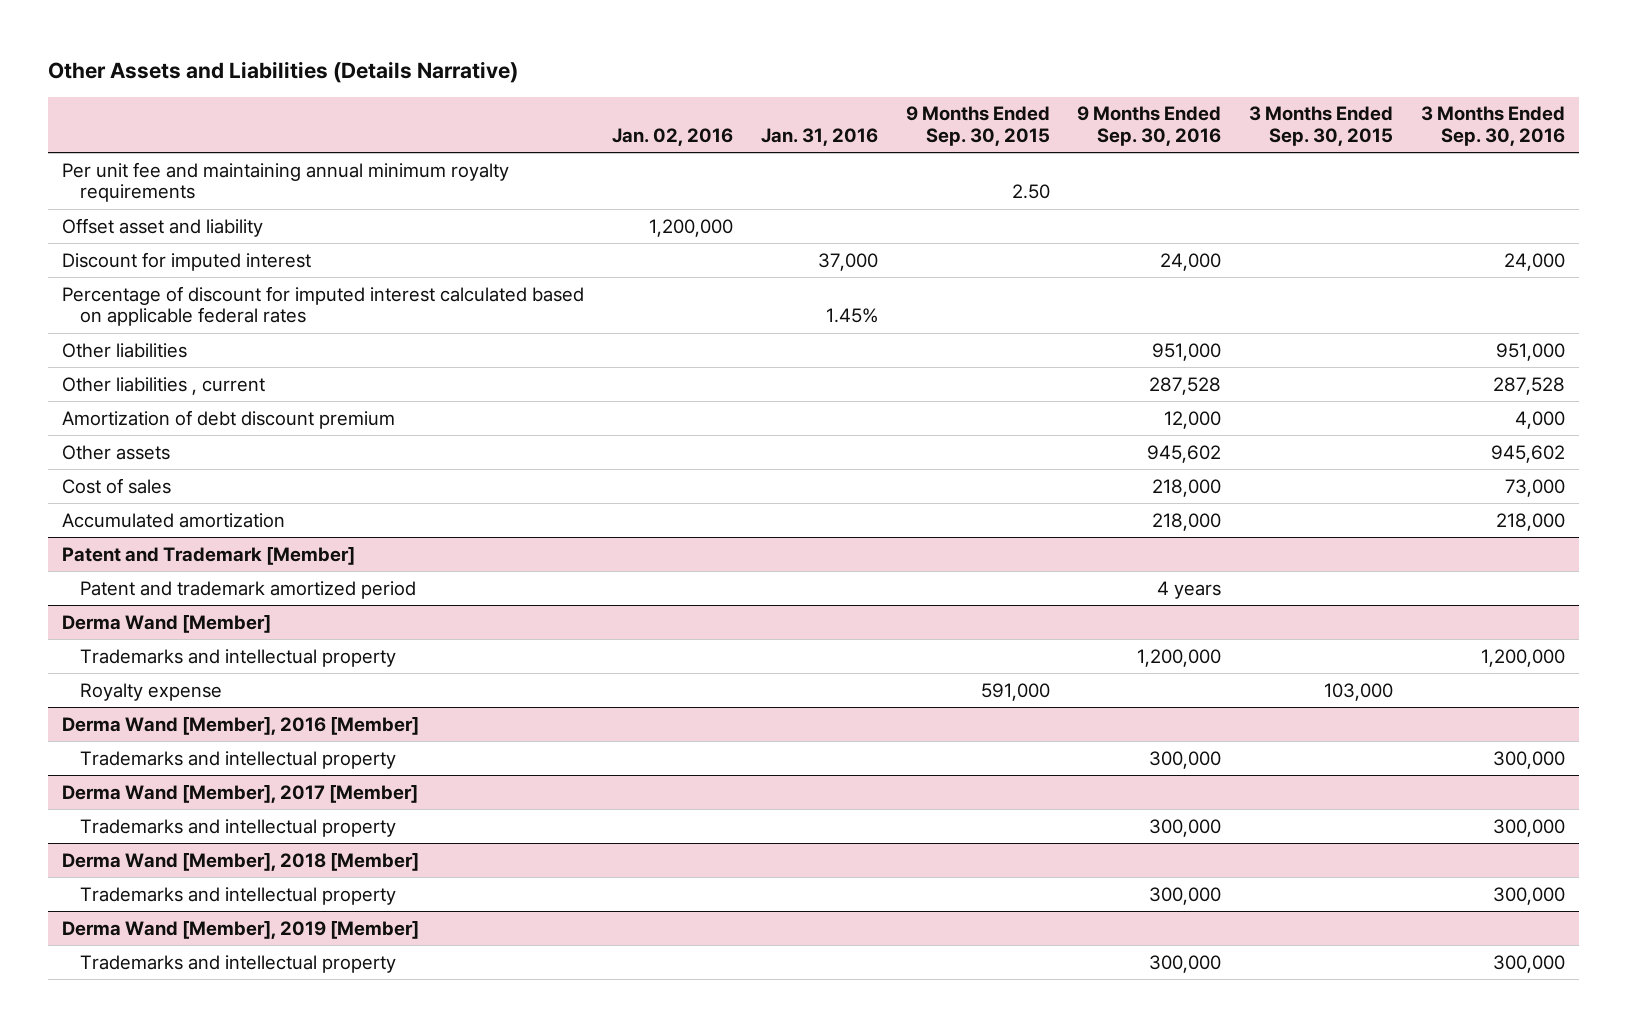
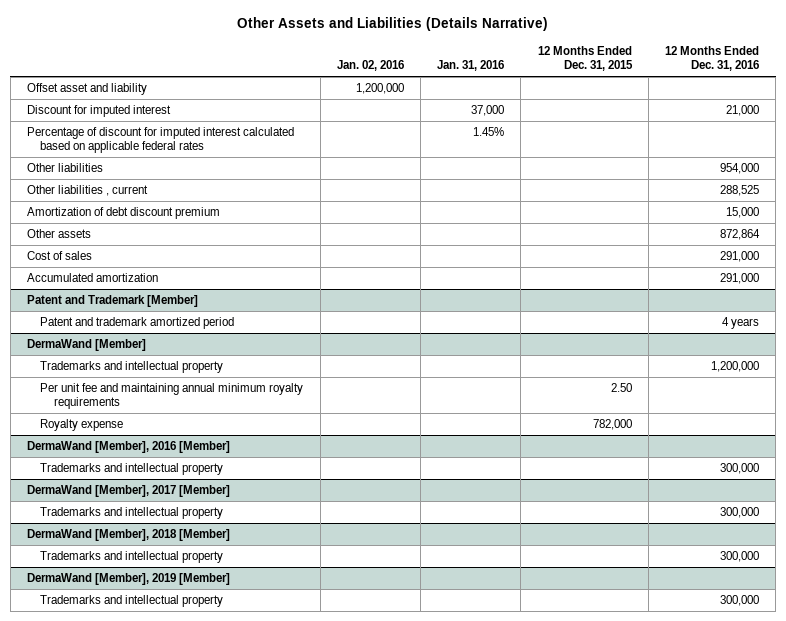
- | Jan. 02, 2016 | Jan. 31, 2016 | 9 Months Ended Sep. 30, 2015 | 9 Months Ended Sep. 30, 2016 | 3 Months Ended Sep. 30, 2015 | 3 Months Ended Sep. 30, 2016
+ | Jan. 02, 2016 | Jan. 31, 2016 | 12 Months Ended Dec. 31, 2015 | 12 Months Ended Dec. 31, 2016
- Per unit fee and maintaining annual minimum royalty requirements | | | 2.50 | | |
- Derma Wand [Member]
+ DermaWand [Member]
+ Per unit fee and maintaining annual minimum royalty requirements | | | 2.50 |
- Derma Wand [Member], 2016 [Member]
- Trademarks and intellectual property | | | | 300,000 | | 300,000
- Derma Wand [Member], 2017 [Member]
- Trademarks and intellectual property | | | | 300,000 | | 300,000
- Derma Wand [Member], 2018 [Member]
- Trademarks and intellectual property | | | | 300,000 | | 300,000
- Derma Wand [Member], 2019 [Member]
- Trademarks and intellectual property | | | | 300,000 | | 300,000
+ DermaWand [Member], 2016 [Member]
+ Trademarks and intellectual property | | | | 300,000
+ DermaWand [Member], 2017 [Member]
+ Trademarks and intellectual property | | | | 300,000
+ DermaWand [Member], 2018 [Member]
+ Trademarks and intellectual property | | | | 300,000
+ DermaWand [Member], 2019 [Member]
+ Trademarks and intellectual property | | | | 300,000

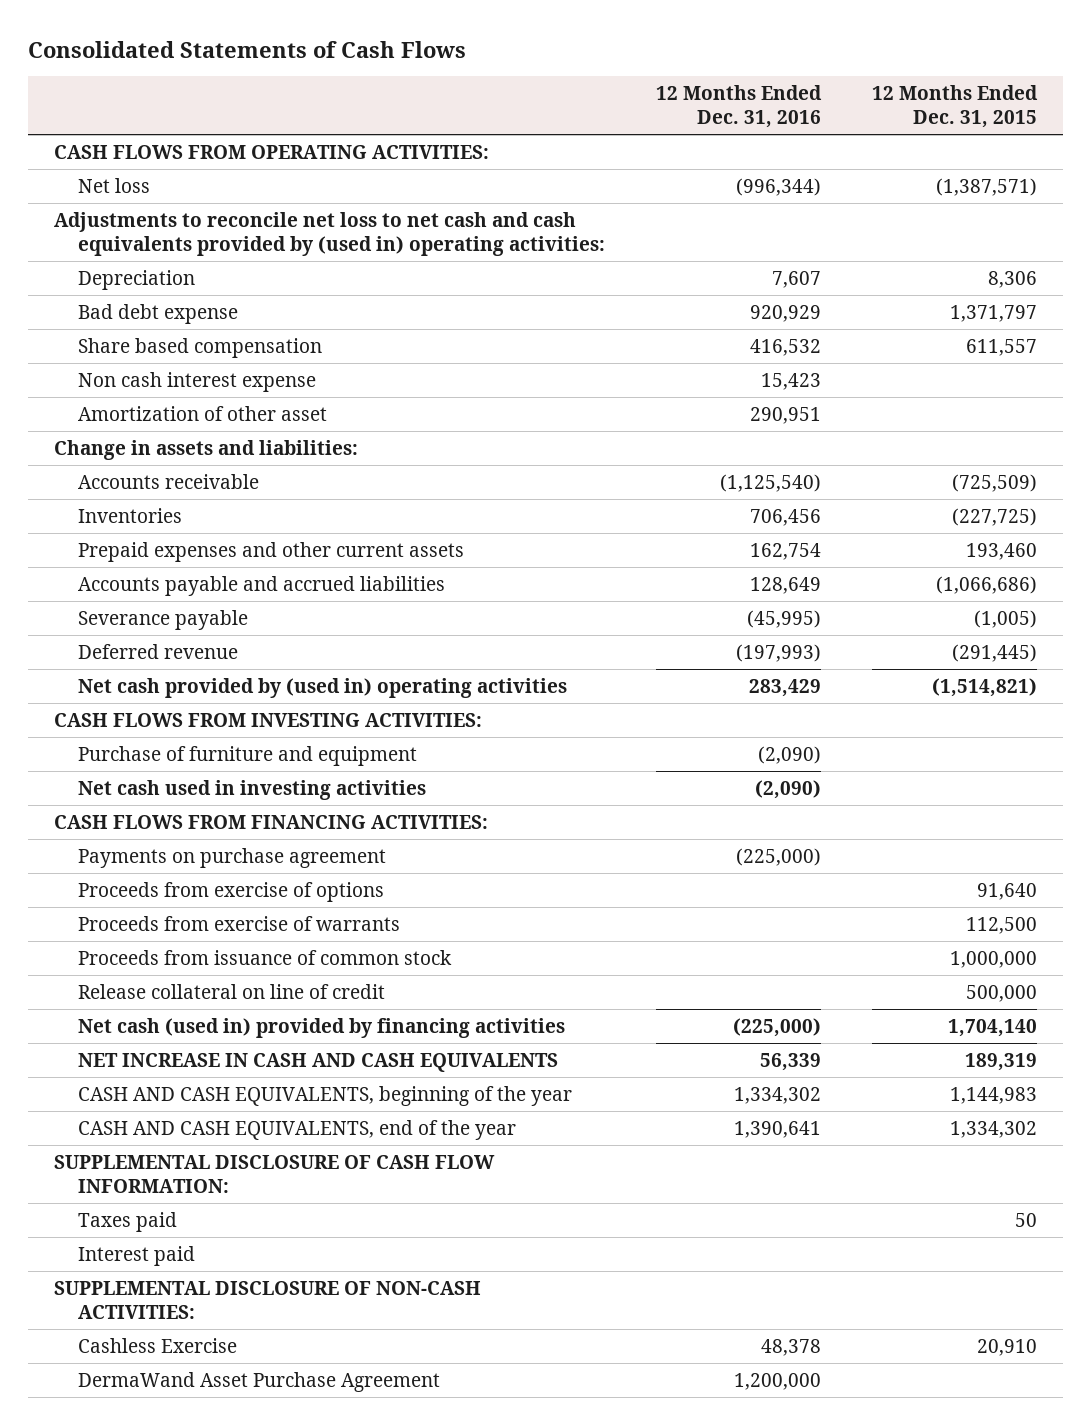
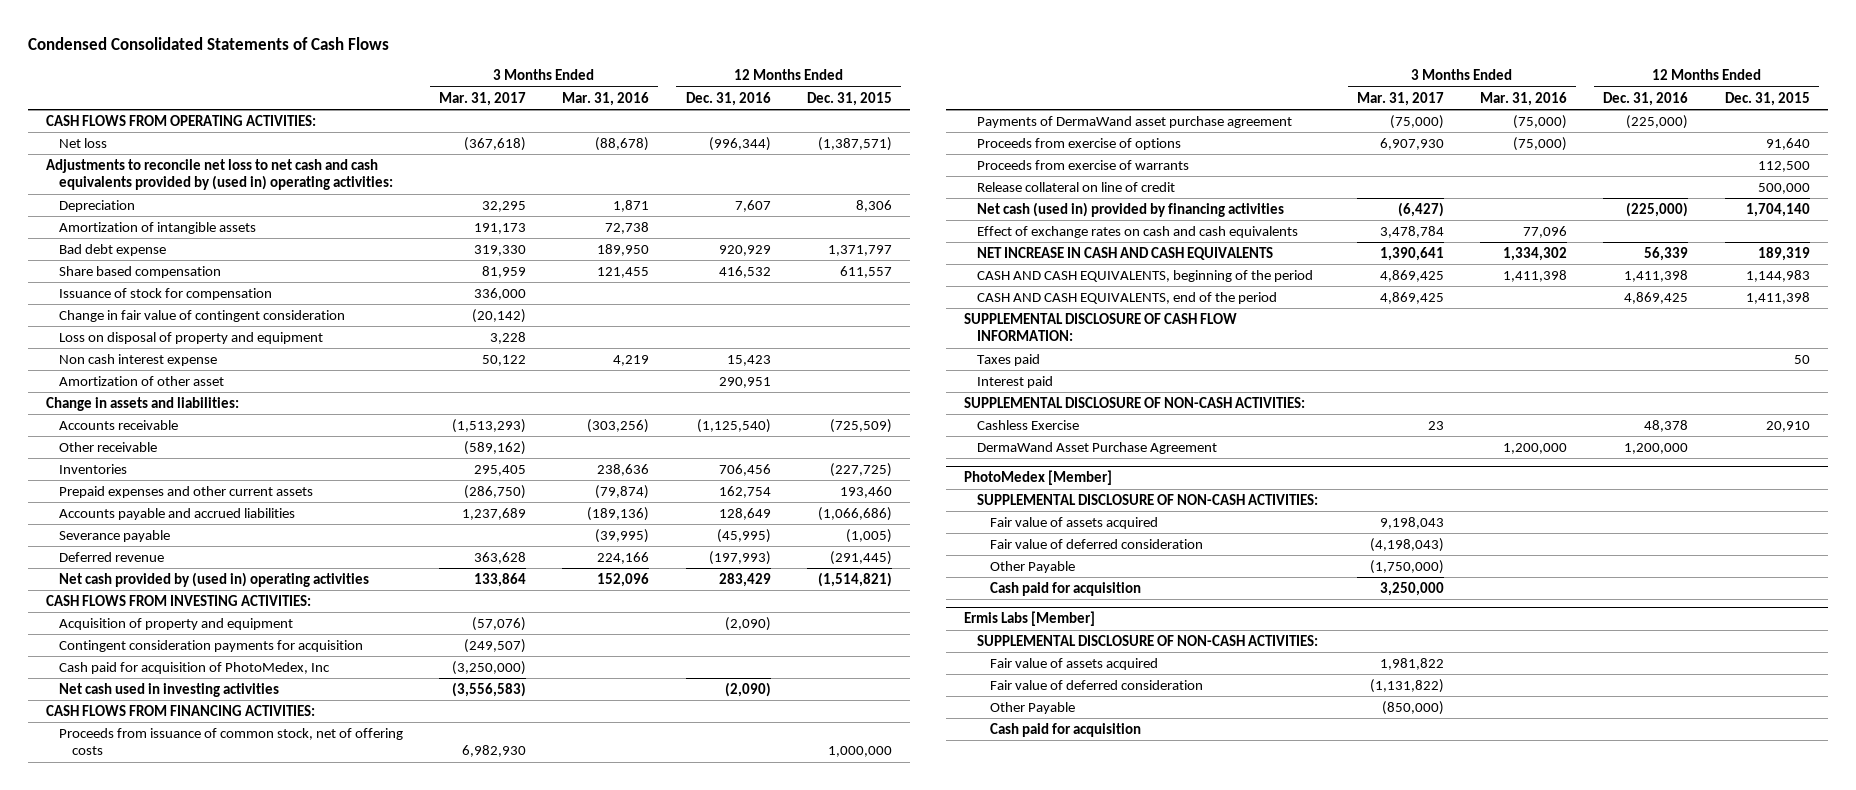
- Consolidated Statements of Cash Flows
+ Condensed Consolidated Statements of Cash Flows
- | 12 Months Ended Dec. 31, 2016 | 12 Months Ended Dec. 31, 2015
+ | 3 Months Ended Mar. 31, 2017 | 3 Months Ended Mar. 31, 2016 | 12 Months Ended Dec. 31, 2016 | 12 Months Ended Dec. 31, 2015
+ Amortization of intangible assets | 191,173 | 72,738 | |
+ Issuance of stock for compensation | 336,000 | | |
+ Change in fair value of contingent consideration | (20,142) | | |
+ Loss on disposal of property and equipment | 3,228 | | |
+ Other receivable | (589,162) | | |
- Purchase of furniture and equipment | (2,090) |
+ Acquisition of property and equipment | (57,076) | | (2,090) |
+ Contingent consideration payments for acquisition | (249,507) | | |
+ Cash paid for acquisition of PhotoMedex, Inc | (3,250,000) | | |
- Payments on purchase agreement | (225,000) |
+ Proceeds from issuance of common stock, net of offering costs | 6,982,930 | | | 1,000,000
+ Payments of DermaWand asset purchase agreement | (75,000) | (75,000) | (225,000) |
- Proceeds from issuance of common stock | | 1,000,000
+ Effect of exchange rates on cash and cash equivalents | 3,478,784 | 77,096 | |
- CASH AND CASH EQUIVALENTS, beginning of the year | 1,334,302 | 1,144,983
- CASH AND CASH EQUIVALENTS, end of the year | 1,390,641 | 1,334,302
+ CASH AND CASH EQUIVALENTS, beginning of the period | 4,869,425 | 1,411,398 | 1,411,398 | 1,144,983
+ CASH AND CASH EQUIVALENTS, end of the period | 4,869,425 | | 4,869,425 | 1,411,398
+ PhotoMedex [Member]
+ SUPPLEMENTAL DISCLOSURE OF NON-CASH ACTIVITIES:
+ Fair value of assets acquired | 9,198,043 | | |
+ Fair value of deferred consideration | (4,198,043) | | |
+ Other Payable | (1,750,000) | | |
+ Cash paid for acquisition | 3,250,000 | | |
+ Ermis Labs [Member]
+ SUPPLEMENTAL DISCLOSURE OF NON-CASH ACTIVITIES:
+ Fair value of assets acquired | 1,981,822 | | |
+ Fair value of deferred consideration | (1,131,822) | | |
+ Other Payable | (850,000) | | |
+ Cash paid for acquisition

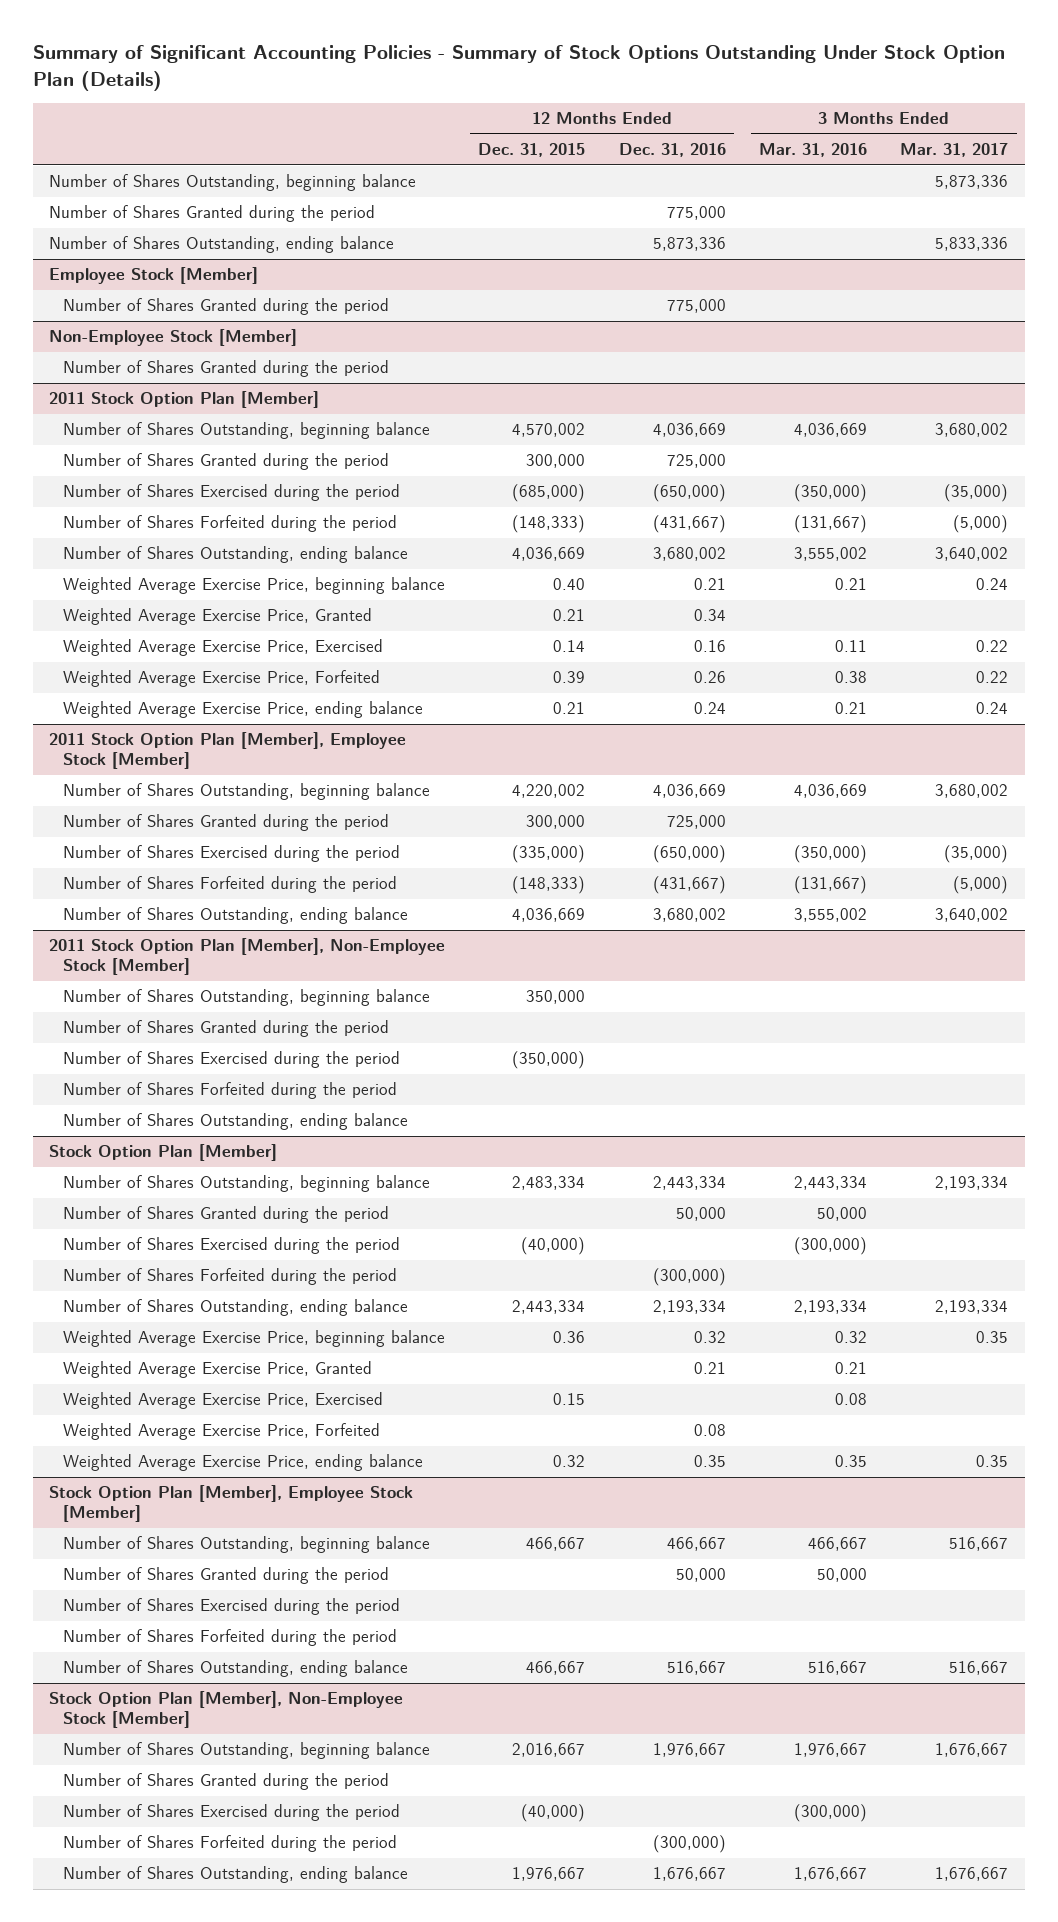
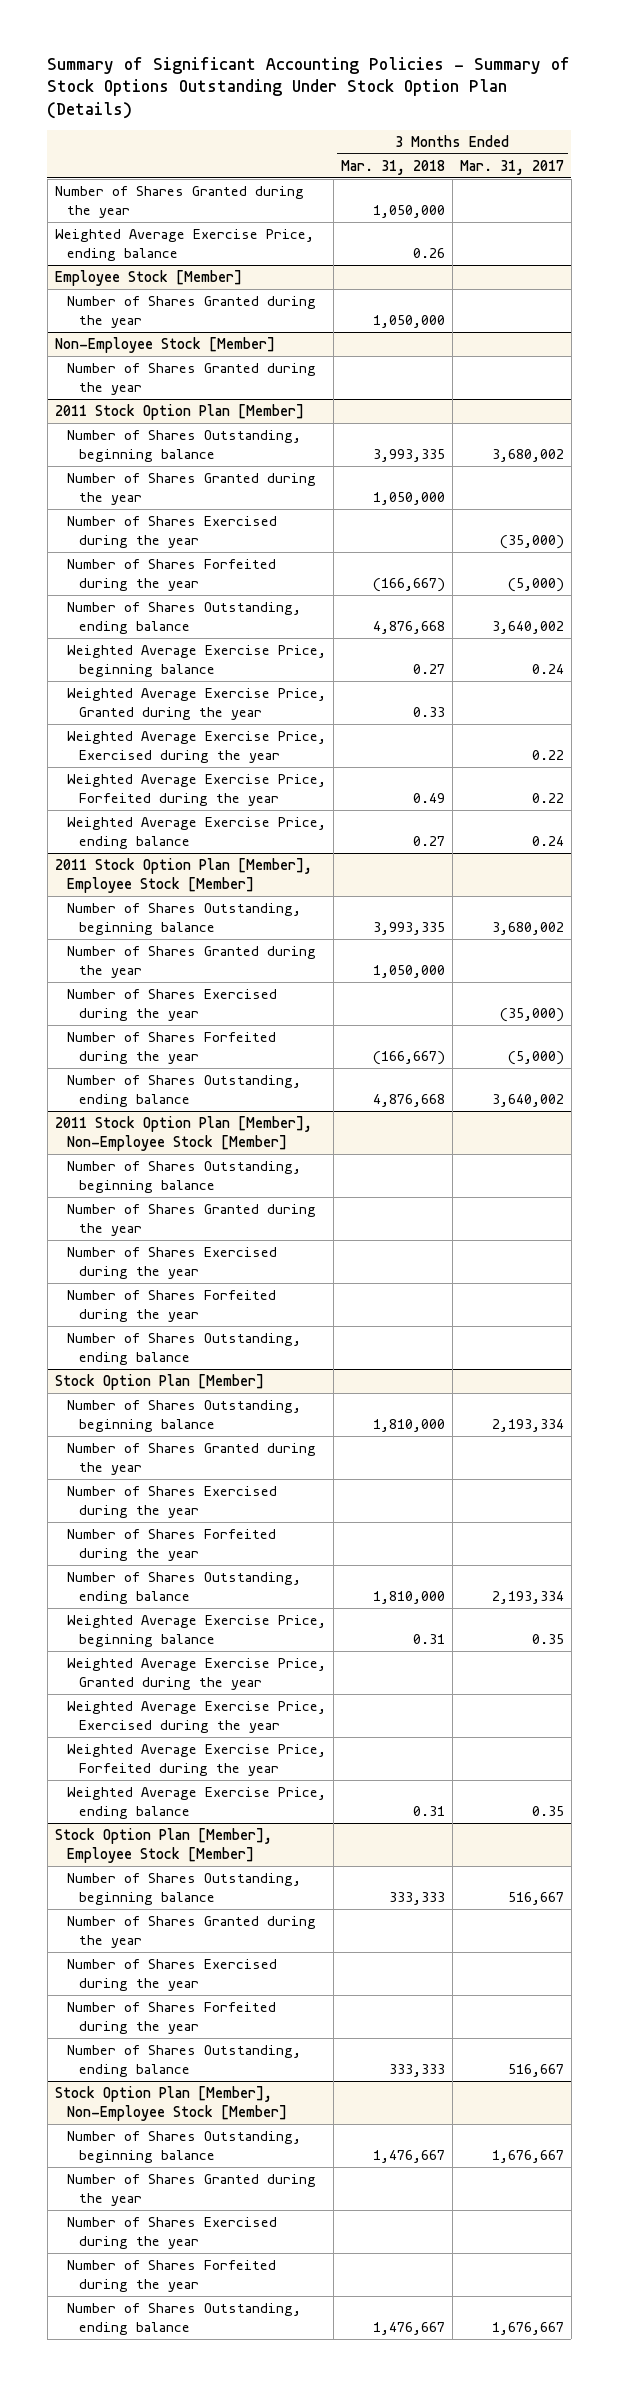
- | 12 Months Ended Dec. 31, 2015 | 12 Months Ended Dec. 31, 2016 | 3 Months Ended Mar. 31, 2016 | 3 Months Ended Mar. 31, 2017
+ | 3 Months Ended Mar. 31, 2018 | 3 Months Ended Mar. 31, 2017
- Number of Shares Outstanding, beginning balance | | | | 5,873,336
- Number of Shares Granted during the period | | 775,000 | |
- Number of Shares Outstanding, ending balance | | 5,873,336 | | 5,833,336
+ Number of Shares Granted during the year | 1,050,000 |
+ Weighted Average Exercise Price, ending balance | 0.26 |
@ Employee Stock [Member]
- Number of Shares Granted during the period | | 775,000 | |
+ Number of Shares Granted during the year | 1,050,000 |
@ Non-Employee Stock [Member]
- Number of Shares Granted during the period
+ Number of Shares Granted during the year
@ 2011 Stock Option Plan [Member]
- Number of Shares Granted during the period | 300,000 | 725,000 | |
- Number of Shares Exercised during the period | (685,000) | (650,000) | (350,000) | (35,000)
- Number of Shares Forfeited during the period | (148,333) | (431,667) | (131,667) | (5,000)
+ Number of Shares Granted during the year | 1,050,000 |
+ Number of Shares Exercised during the year | | (35,000)
+ Number of Shares Forfeited during the year | (166,667) | (5,000)
- Weighted Average Exercise Price, Granted | 0.21 | 0.34 | |
- Weighted Average Exercise Price, Exercised | 0.14 | 0.16 | 0.11 | 0.22
- Weighted Average Exercise Price, Forfeited | 0.39 | 0.26 | 0.38 | 0.22
+ Weighted Average Exercise Price, Granted during the year | 0.33 |
+ Weighted Average Exercise Price, Exercised during the year | | 0.22
+ Weighted Average Exercise Price, Forfeited during the year | 0.49 | 0.22
@ 2011 Stock Option Plan [Member], Employee Stock [Member]
- Number of Shares Granted during the period | 300,000 | 725,000 | |
- Number of Shares Exercised during the period | (335,000) | (650,000) | (350,000) | (35,000)
- Number of Shares Forfeited during the period | (148,333) | (431,667) | (131,667) | (5,000)
+ Number of Shares Granted during the year | 1,050,000 |
+ Number of Shares Exercised during the year | | (35,000)
+ Number of Shares Forfeited during the year | (166,667) | (5,000)
@ 2011 Stock Option Plan [Member], Non-Employee Stock [Member]
- Number of Shares Granted during the period
- Number of Shares Exercised during the period | (350,000) | | |
- Number of Shares Forfeited during the period
+ Number of Shares Granted during the year
+ Number of Shares Exercised during the year
+ Number of Shares Forfeited during the year
@ Stock Option Plan [Member]
- Number of Shares Granted during the period | | 50,000 | 50,000 |
- Number of Shares Exercised during the period | (40,000) | | (300,000) |
- Number of Shares Forfeited during the period | | (300,000) | |
+ Number of Shares Granted during the year
+ Number of Shares Exercised during the year
+ Number of Shares Forfeited during the year
- Weighted Average Exercise Price, Granted | | 0.21 | 0.21 |
- Weighted Average Exercise Price, Exercised | 0.15 | | 0.08 |
- Weighted Average Exercise Price, Forfeited | | 0.08 | |
+ Weighted Average Exercise Price, Granted during the year
+ Weighted Average Exercise Price, Exercised during the year
+ Weighted Average Exercise Price, Forfeited during the year
@ Stock Option Plan [Member], Employee Stock [Member]
- Number of Shares Granted during the period | | 50,000 | 50,000 |
- Number of Shares Exercised during the period
- Number of Shares Forfeited during the period
+ Number of Shares Granted during the year
+ Number of Shares Exercised during the year
+ Number of Shares Forfeited during the year
@ Stock Option Plan [Member], Non-Employee Stock [Member]
- Number of Shares Granted during the period
- Number of Shares Exercised during the period | (40,000) | | (300,000) |
- Number of Shares Forfeited during the period | | (300,000) | |
+ Number of Shares Granted during the year
+ Number of Shares Exercised during the year
+ Number of Shares Forfeited during the year

